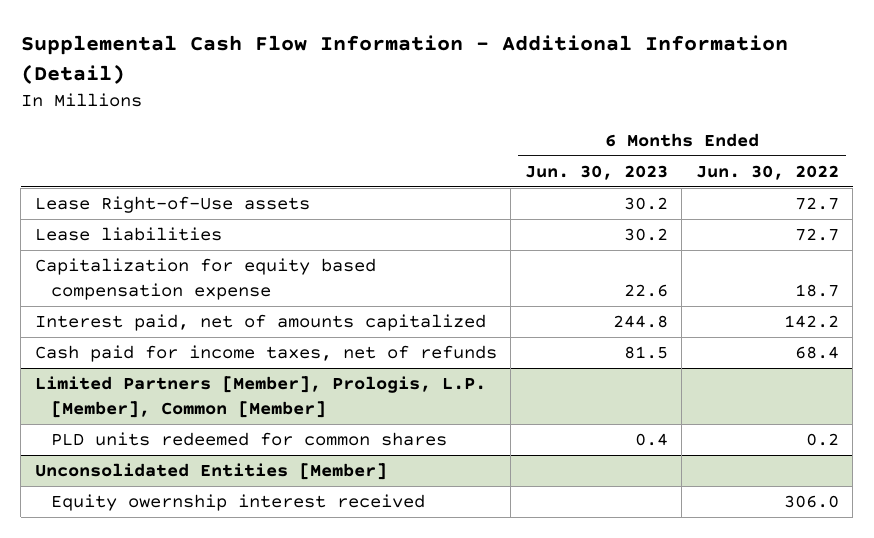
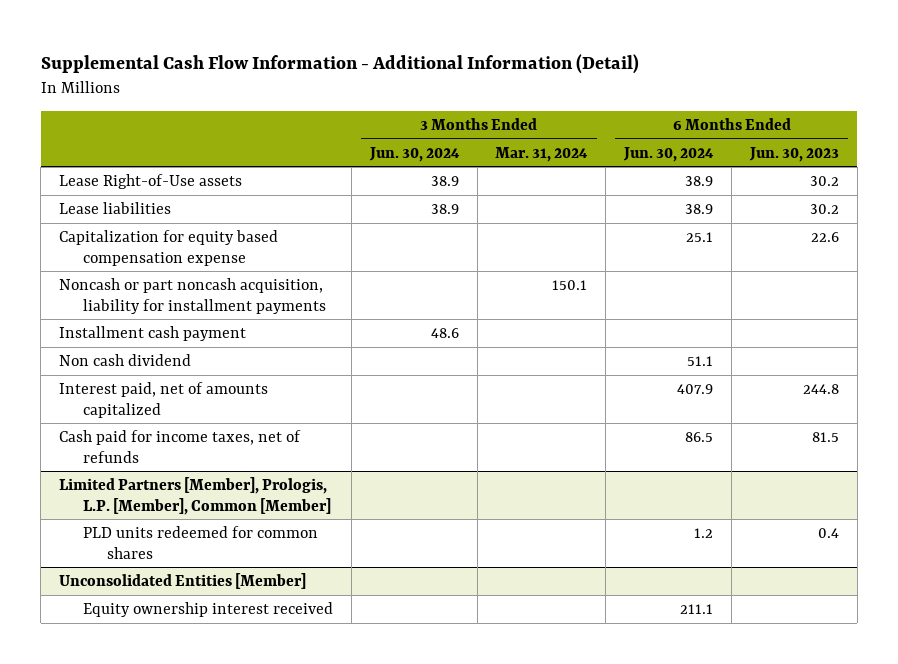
- | 6 Months Ended Jun. 30, 2023 | 6 Months Ended Jun. 30, 2022
+ | 3 Months Ended Jun. 30, 2024 | 3 Months Ended Mar. 31, 2024 | 6 Months Ended Jun. 30, 2024 | 6 Months Ended Jun. 30, 2023
+ Noncash or part noncash acquisition, liability for installment payments | | 150.1 | |
+ Installment cash payment | 48.6 | | |
+ Non cash dividend | | | 51.1 |
@ Unconsolidated Entities [Member]
- Equity owernship interest received | | 306.0
+ Equity ownership interest received | | | 211.1 |

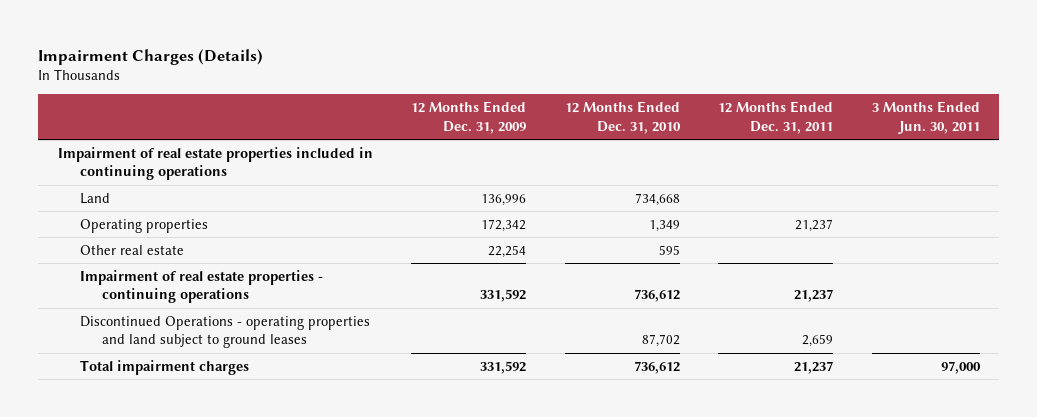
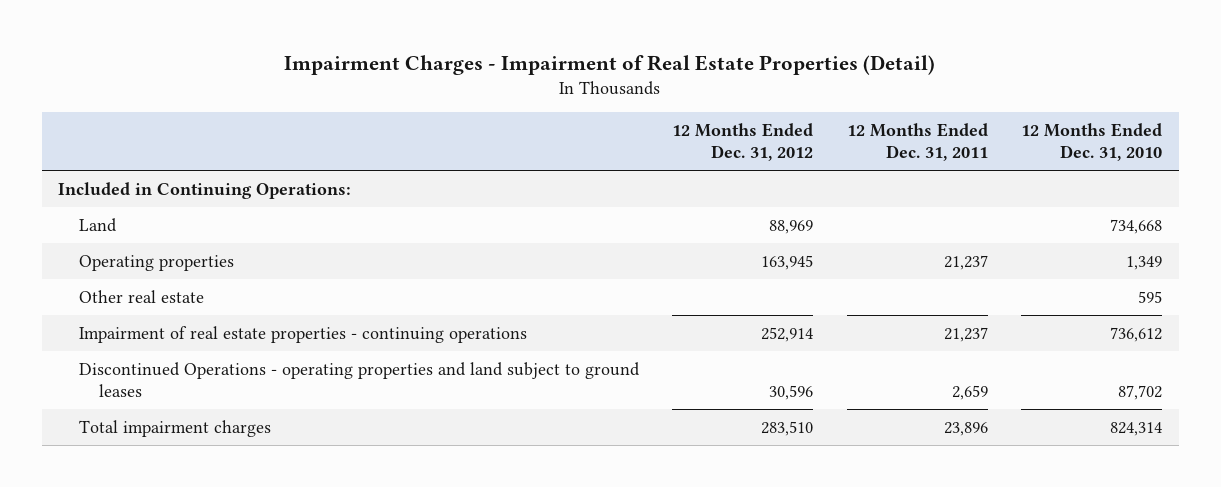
- Impairment Charges (Details)
+ Impairment Charges - Impairment of Real Estate Properties (Detail)
- | 12 Months Ended Dec. 31, 2009 | 12 Months Ended Dec. 31, 2010 | 12 Months Ended Dec. 31, 2011 | 3 Months Ended Jun. 30, 2011
+ | 12 Months Ended Dec. 31, 2012 | 12 Months Ended Dec. 31, 2011 | 12 Months Ended Dec. 31, 2010
- Impairment of real estate properties included in continuing operations
+ Included in Continuing Operations:
- Total impairment charges | 331,592 | 736,612 | 21,237 | 97,000
+ Total impairment charges | 283,510 | 23,896 | 824,314

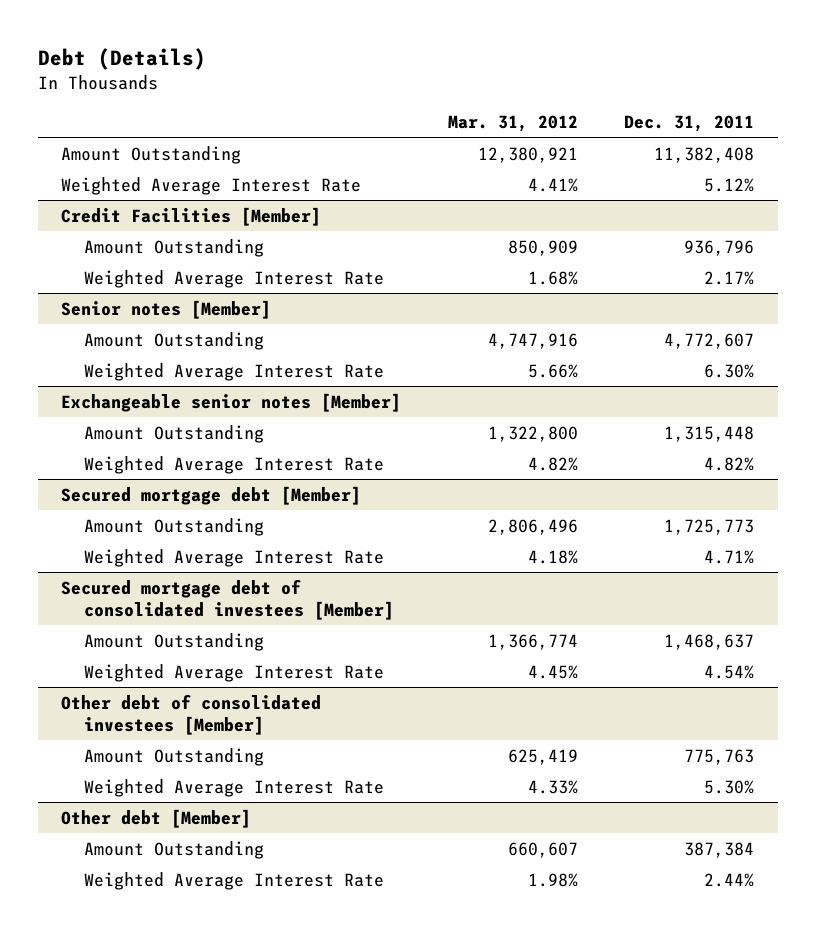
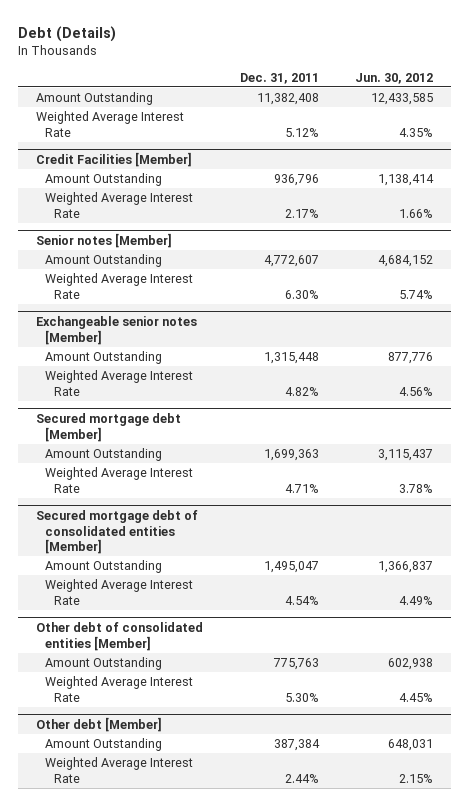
- | Mar. 31, 2012 | Dec. 31, 2011
+ | Dec. 31, 2011 | Jun. 30, 2012
@ Secured mortgage debt [Member]
- Amount Outstanding | 2,806,496 | 1,725,773
+ Amount Outstanding | 1,699,363 | 3,115,437
- Secured mortgage debt of consolidated investees [Member]
- Amount Outstanding | 1,366,774 | 1,468,637
+ Secured mortgage debt of consolidated entities [Member]
+ Amount Outstanding | 1,495,047 | 1,366,837
- Other debt of consolidated investees [Member]
+ Other debt of consolidated entities [Member]

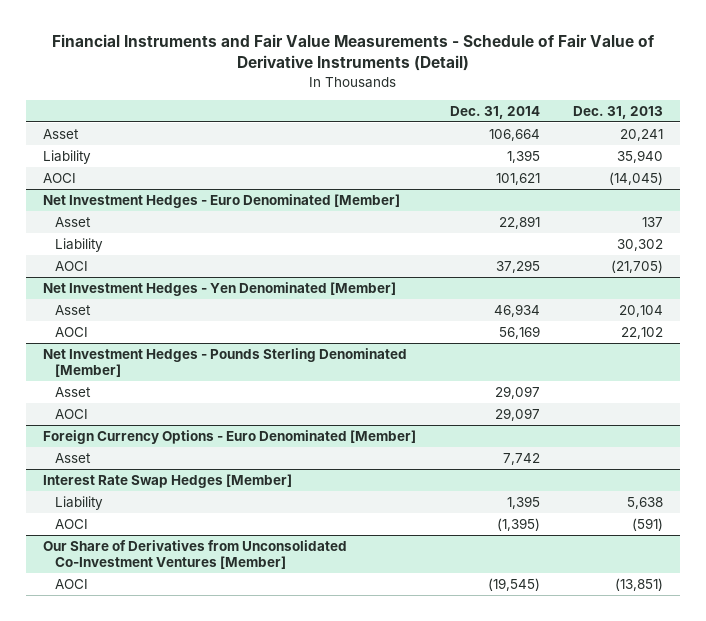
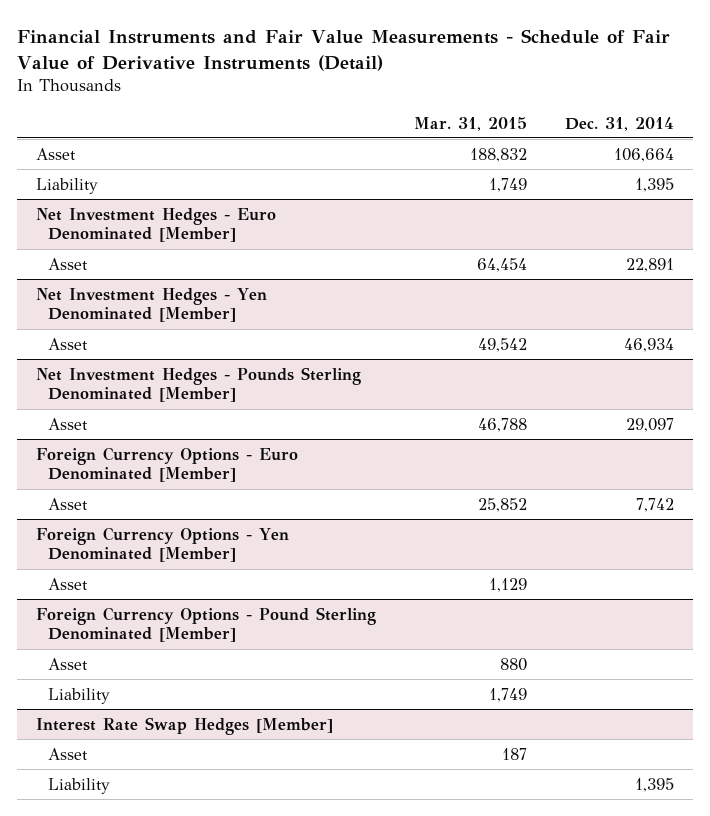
- | Dec. 31, 2014 | Dec. 31, 2013
+ | Mar. 31, 2015 | Dec. 31, 2014
- AOCI | 101,621 | (14,045)
@ Net Investment Hedges - Euro Denominated [Member]
- Liability | | 30,302
- AOCI | 37,295 | (21,705)
@ Net Investment Hedges - Yen Denominated [Member]
- AOCI | 56,169 | 22,102
@ Net Investment Hedges - Pounds Sterling Denominated [Member]
- AOCI | 29,097 |
+ Foreign Currency Options - Yen Denominated [Member]
+ Asset | 1,129 |
+ Foreign Currency Options - Pound Sterling Denominated [Member]
+ Asset | 880 |
+ Liability | 1,749 |
@ Interest Rate Swap Hedges [Member]
+ Asset | 187 |
- AOCI | (1,395) | (591)
- Our Share of Derivatives from Unconsolidated Co-Investment Ventures [Member]
- AOCI | (19,545) | (13,851)

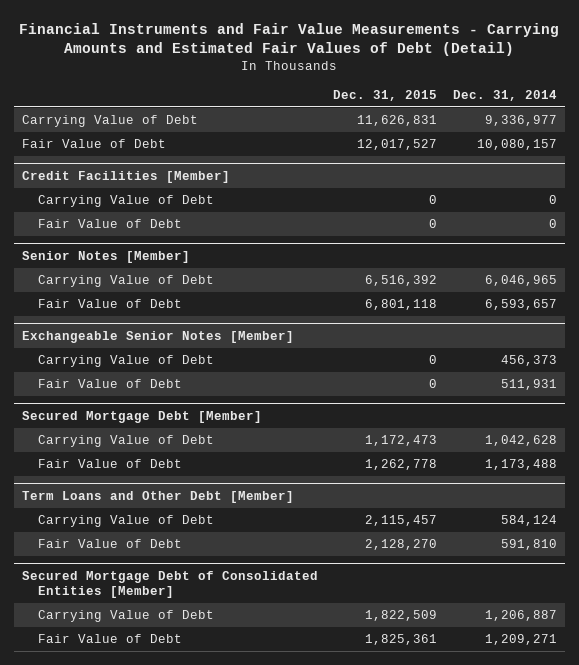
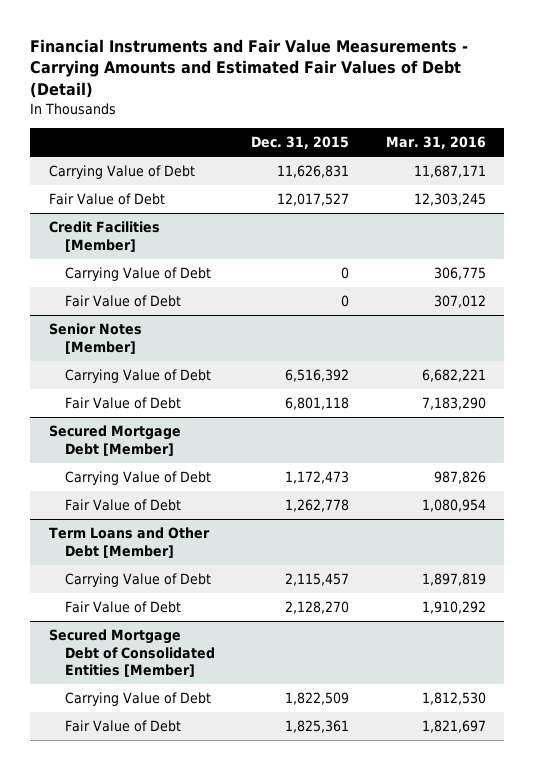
- | Dec. 31, 2015 | Dec. 31, 2014
+ | Dec. 31, 2015 | Mar. 31, 2016
- Exchangeable Senior Notes [Member]
- Carrying Value of Debt | 0 | 456,373
- Fair Value of Debt | 0 | 511,931

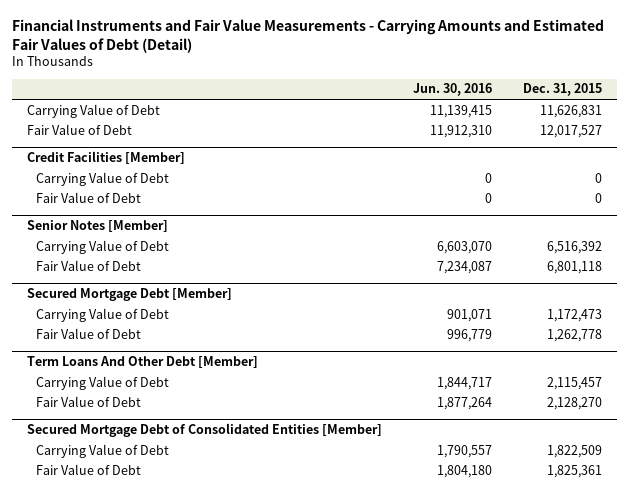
- | Dec. 31, 2015 | Mar. 31, 2016
+ | Jun. 30, 2016 | Dec. 31, 2015
- Term Loans and Other Debt [Member]
+ Term Loans And Other Debt [Member]

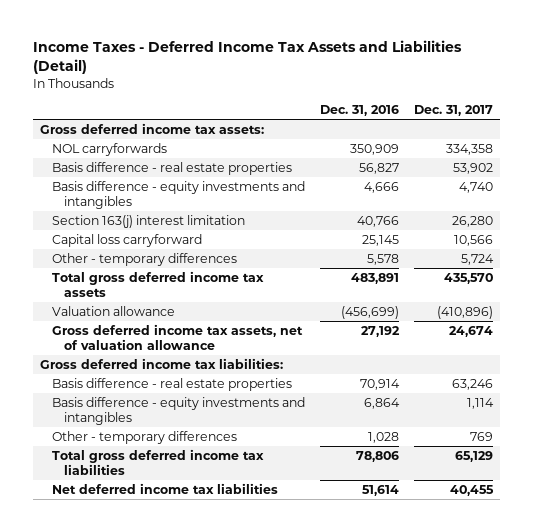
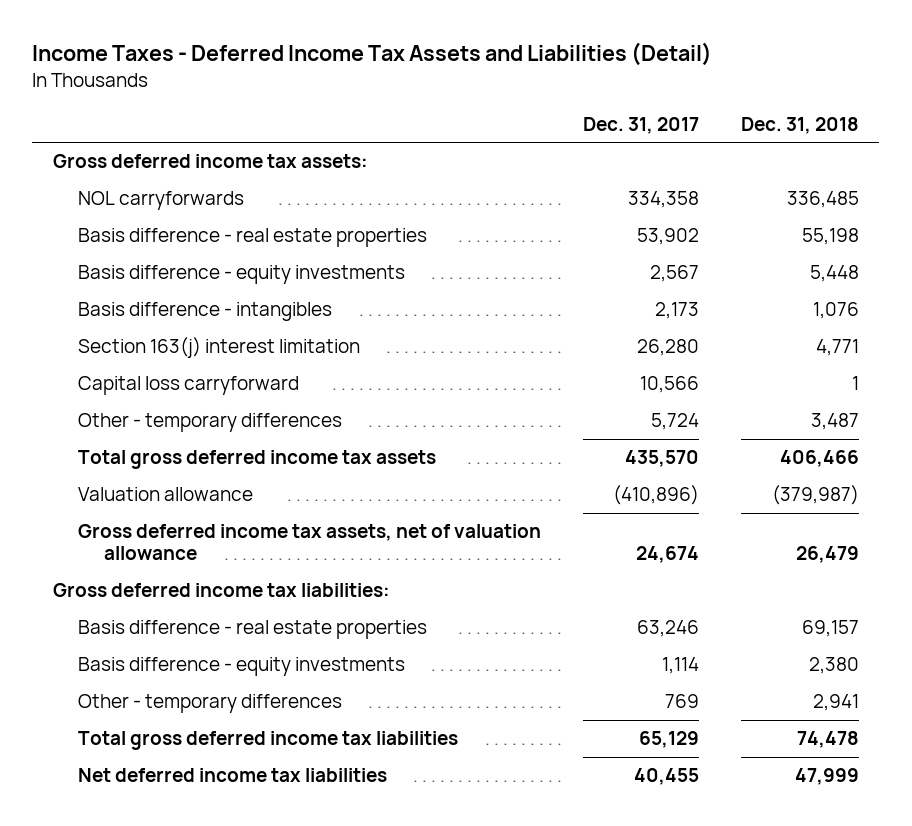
- | Dec. 31, 2016 | Dec. 31, 2017
+ | Dec. 31, 2017 | Dec. 31, 2018
- Basis difference - equity investments and intangibles | 4,666 | 4,740
+ Basis difference - equity investments | 2,567 | 5,448
+ Basis difference - intangibles | 2,173 | 1,076
- Basis difference - equity investments and intangibles | 6,864 | 1,114
+ Basis difference - equity investments | 1,114 | 2,380

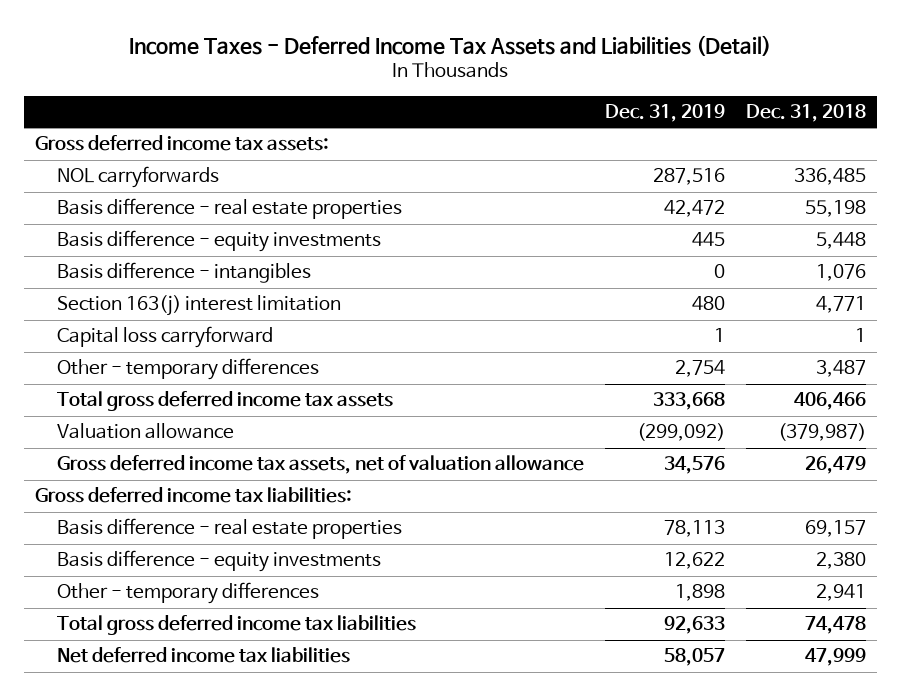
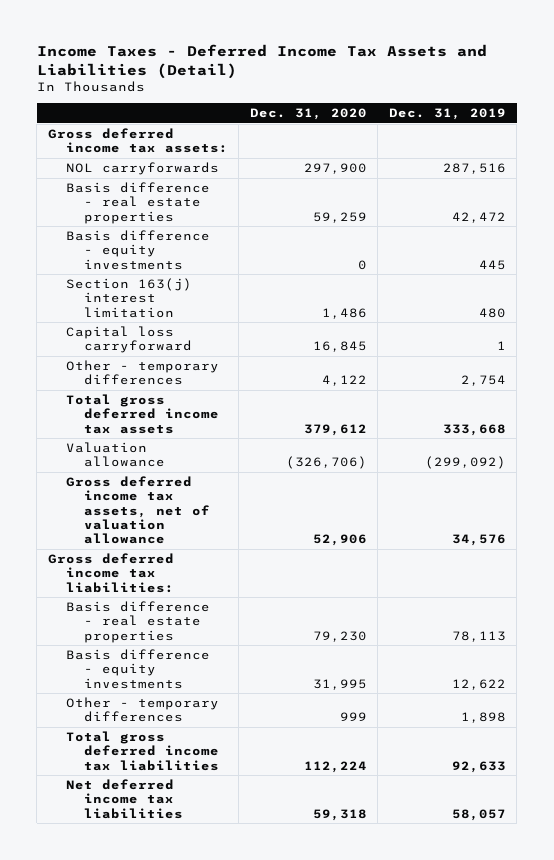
- | Dec. 31, 2019 | Dec. 31, 2018
+ | Dec. 31, 2020 | Dec. 31, 2019
- Basis difference - intangibles | 0 | 1,076

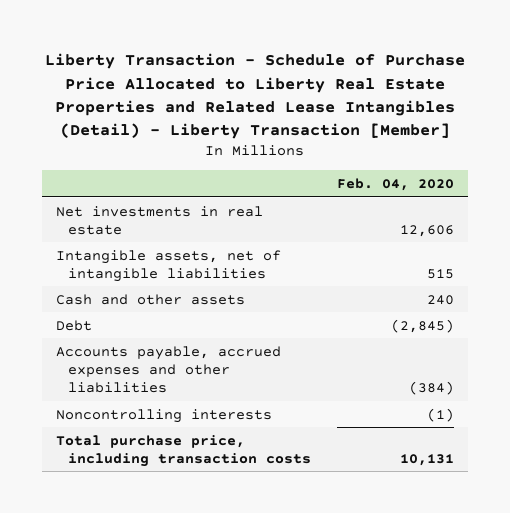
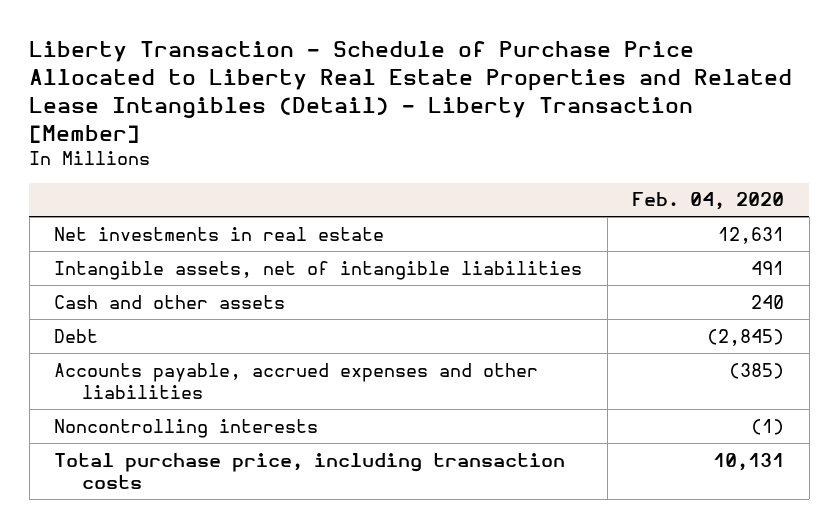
- Net investments in real estate | 12,606
- Intangible assets, net of intangible liabilities | 515
+ Net investments in real estate | 12,631
+ Intangible assets, net of intangible liabilities | 491
- Accounts payable, accrued expenses and other liabilities | (384)
+ Accounts payable, accrued expenses and other liabilities | (385)

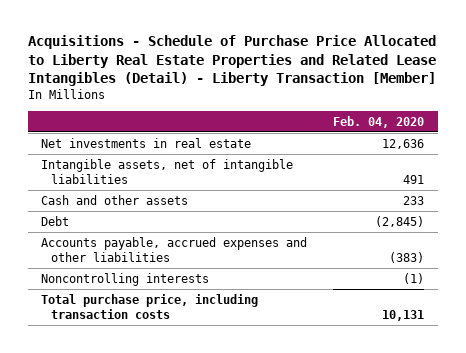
- Liberty Transaction - Schedule of Purchase Price Allocated to Liberty Real Estate Properties and Related Lease Intangibles (Detail) - Liberty Transaction [Member]
+ Acquisitions - Schedule of Purchase Price Allocated to Liberty Real Estate Properties and Related Lease Intangibles (Detail) - Liberty Transaction [Member]
- Net investments in real estate | 12,631
+ Net investments in real estate | 12,636
- Cash and other assets | 240
+ Cash and other assets | 233
- Accounts payable, accrued expenses and other liabilities | (385)
+ Accounts payable, accrued expenses and other liabilities | (383)

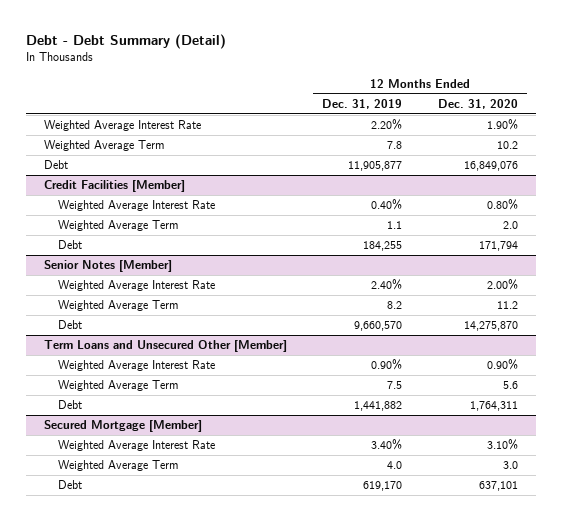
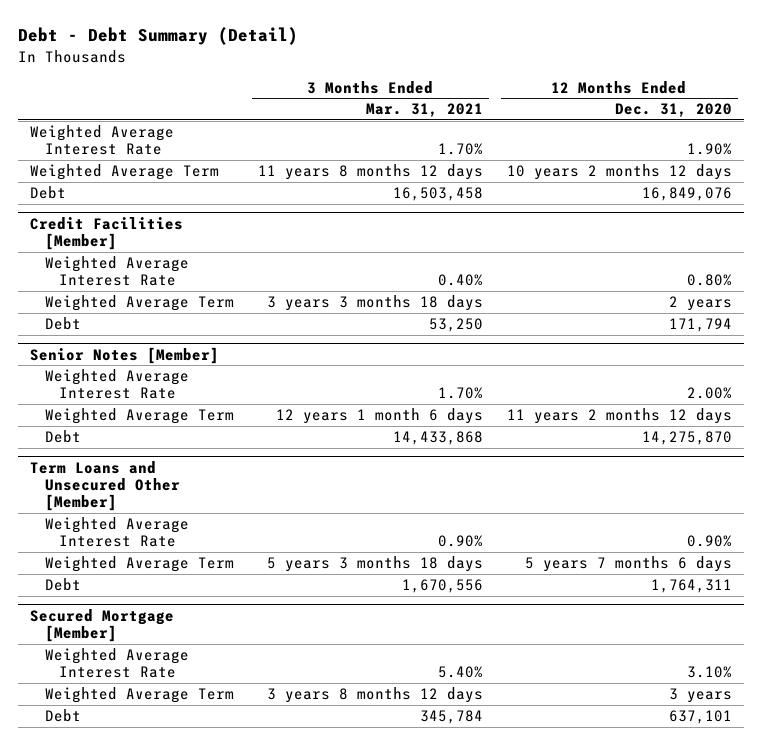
- | 12 Months Ended Dec. 31, 2019 | 12 Months Ended Dec. 31, 2020
+ | 3 Months Ended Mar. 31, 2021 | 12 Months Ended Dec. 31, 2020
- Weighted Average Term | 7.8 | 10.2
+ Weighted Average Term | 11 years 8 months 12 days | 10 years 2 months 12 days
@ Credit Facilities [Member]
- Weighted Average Term | 1.1 | 2.0
+ Weighted Average Term | 3 years 3 months 18 days | 2 years
@ Senior Notes [Member]
- Weighted Average Term | 8.2 | 11.2
+ Weighted Average Term | 12 years 1 month 6 days | 11 years 2 months 12 days
@ Term Loans and Unsecured Other [Member]
- Weighted Average Term | 7.5 | 5.6
+ Weighted Average Term | 5 years 3 months 18 days | 5 years 7 months 6 days
@ Secured Mortgage [Member]
- Weighted Average Term | 4.0 | 3.0
+ Weighted Average Term | 3 years 8 months 12 days | 3 years

